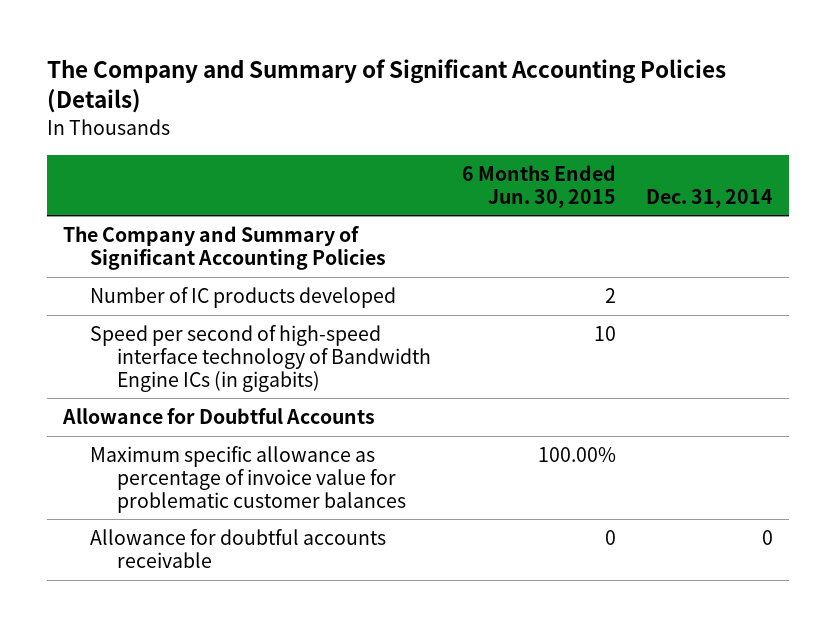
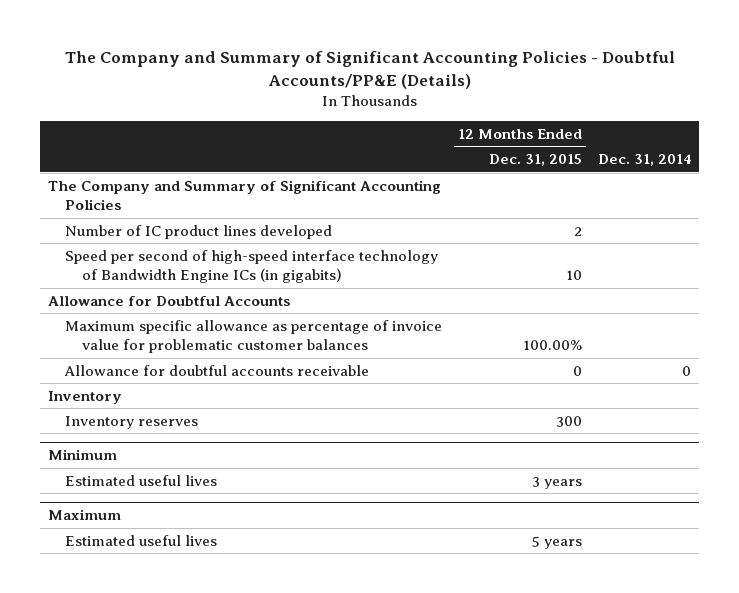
- The Company and Summary of Significant Accounting Policies (Details)
+ The Company and Summary of Significant Accounting Policies - Doubtful Accounts/PP&E (Details)
- | 6 Months Ended Jun. 30, 2015 | Dec. 31, 2014
+ | 12 Months Ended Dec. 31, 2015 | Dec. 31, 2014
- Number of IC products developed | 2 |
+ Number of IC product lines developed | 2 |
+ Inventory
+ Inventory reserves | 300 |
+ Minimum
+ Estimated useful lives | 3 years |
+ Maximum
+ Estimated useful lives | 5 years |

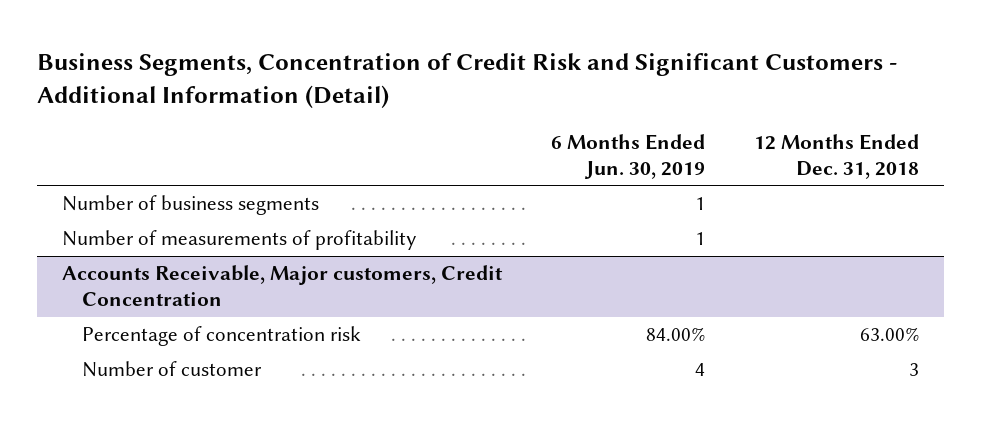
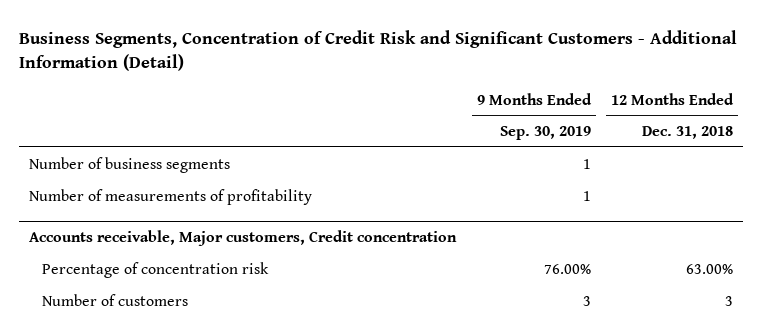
- | 6 Months Ended Jun. 30, 2019 | 12 Months Ended Dec. 31, 2018
+ | 9 Months Ended Sep. 30, 2019 | 12 Months Ended Dec. 31, 2018
- Accounts Receivable, Major customers, Credit Concentration
+ Accounts receivable, Major customers, Credit concentration
- Number of customer | 4 | 3
+ Number of customers | 3 | 3

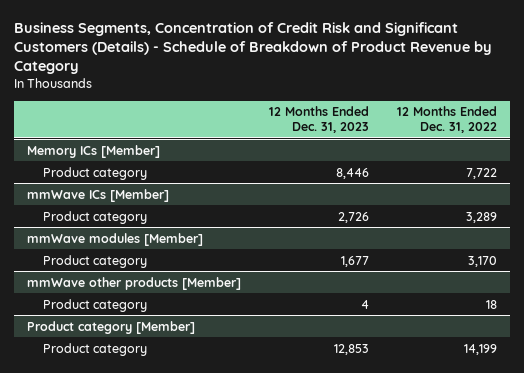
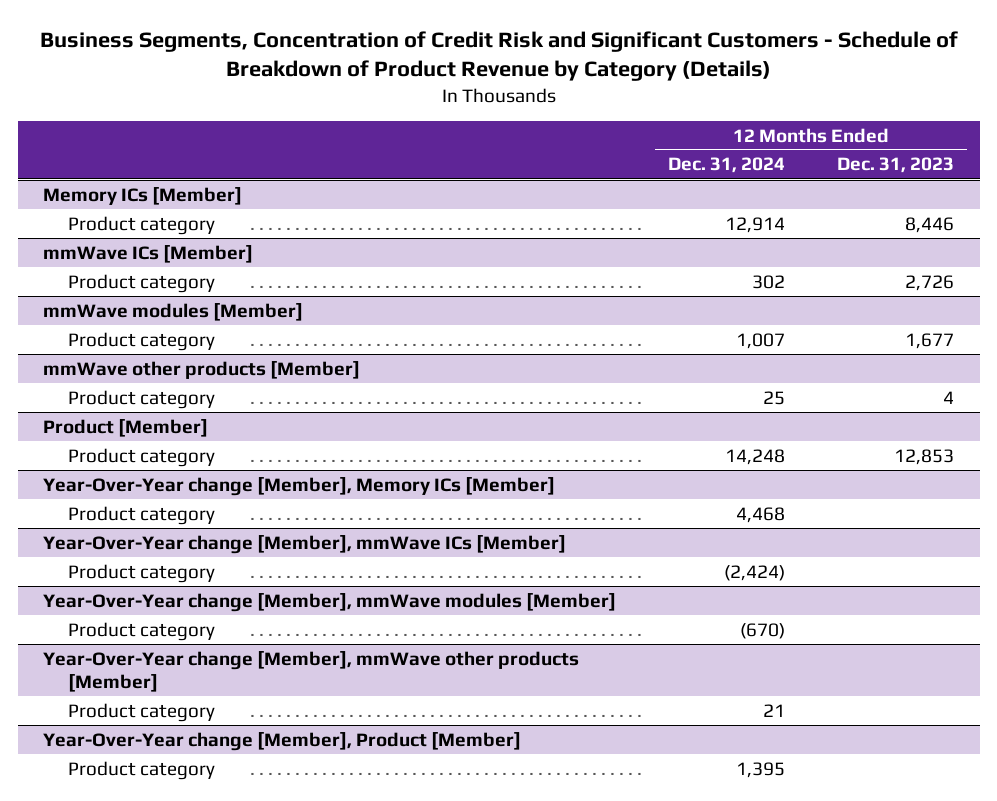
- Business Segments, Concentration of Credit Risk and Significant Customers (Details) - Schedule of Breakdown of Product Revenue by Category
+ Business Segments, Concentration of Credit Risk and Significant Customers - Schedule of Breakdown of Product Revenue by Category (Details)
- | 12 Months Ended Dec. 31, 2023 | 12 Months Ended Dec. 31, 2022
+ | 12 Months Ended Dec. 31, 2024 | 12 Months Ended Dec. 31, 2023
- Product category [Member]
+ Product [Member]
+ Year-Over-Year change [Member], Memory ICs [Member]
+ Product category | 4,468 |
+ Year-Over-Year change [Member], mmWave ICs [Member]
+ Product category | (2,424) |
+ Year-Over-Year change [Member], mmWave modules [Member]
+ Product category | (670) |
+ Year-Over-Year change [Member], mmWave other products [Member]
+ Product category | 21 |
+ Year-Over-Year change [Member], Product [Member]
+ Product category | 1,395 |

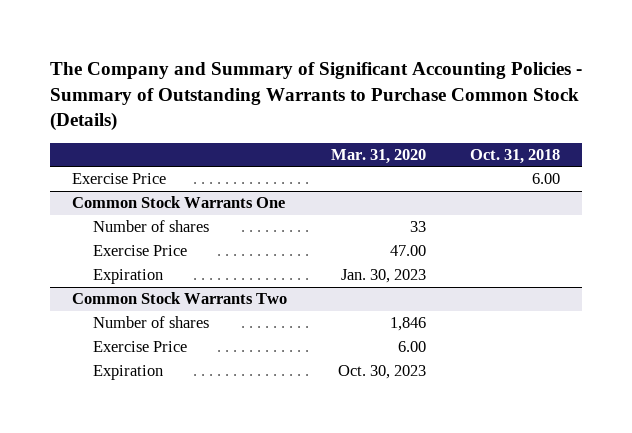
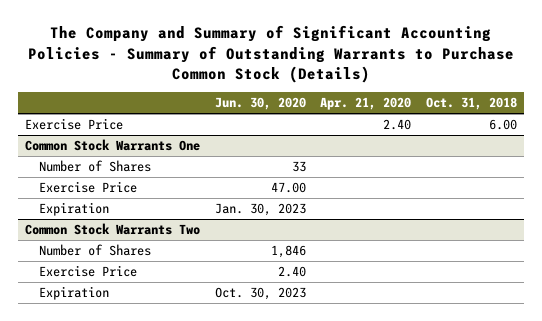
- | Mar. 31, 2020 | Oct. 31, 2018
+ | Jun. 30, 2020 | Apr. 21, 2020 | Oct. 31, 2018
@ Common Stock Warrants One
- Number of shares | 33 |
+ Number of Shares | 33 | |
@ Common Stock Warrants Two
- Number of shares | 1,846 |
+ Number of Shares | 1,846 | |

